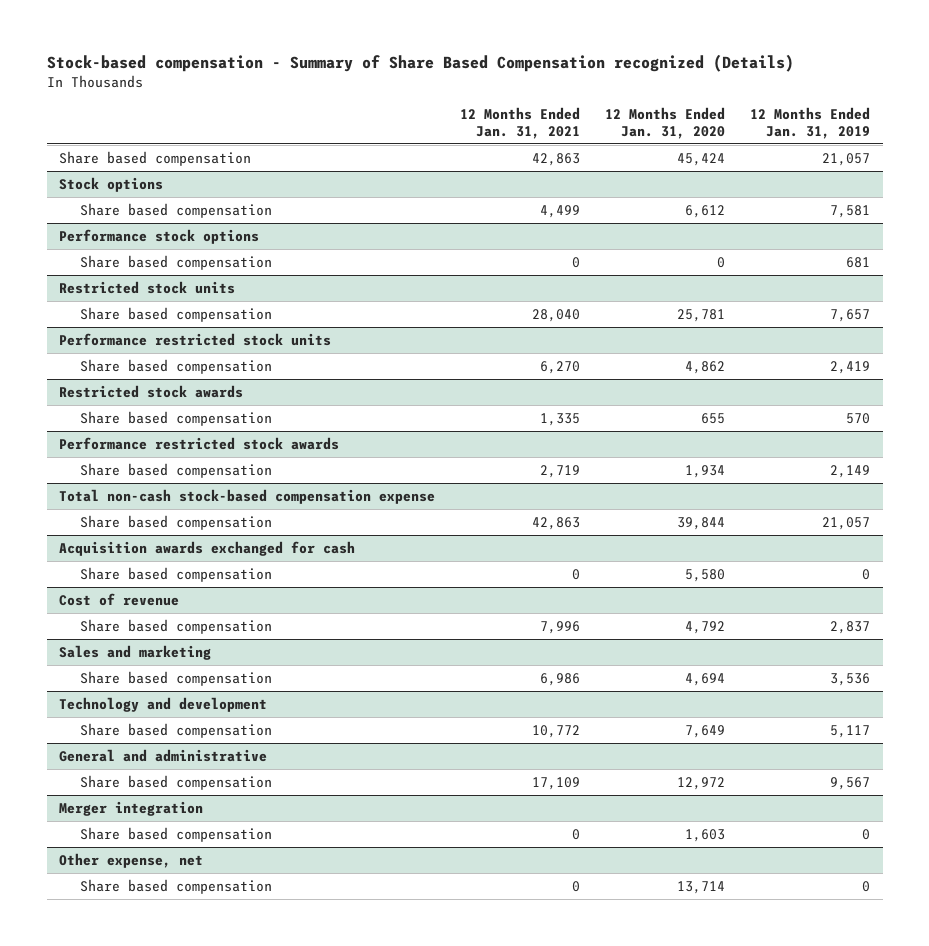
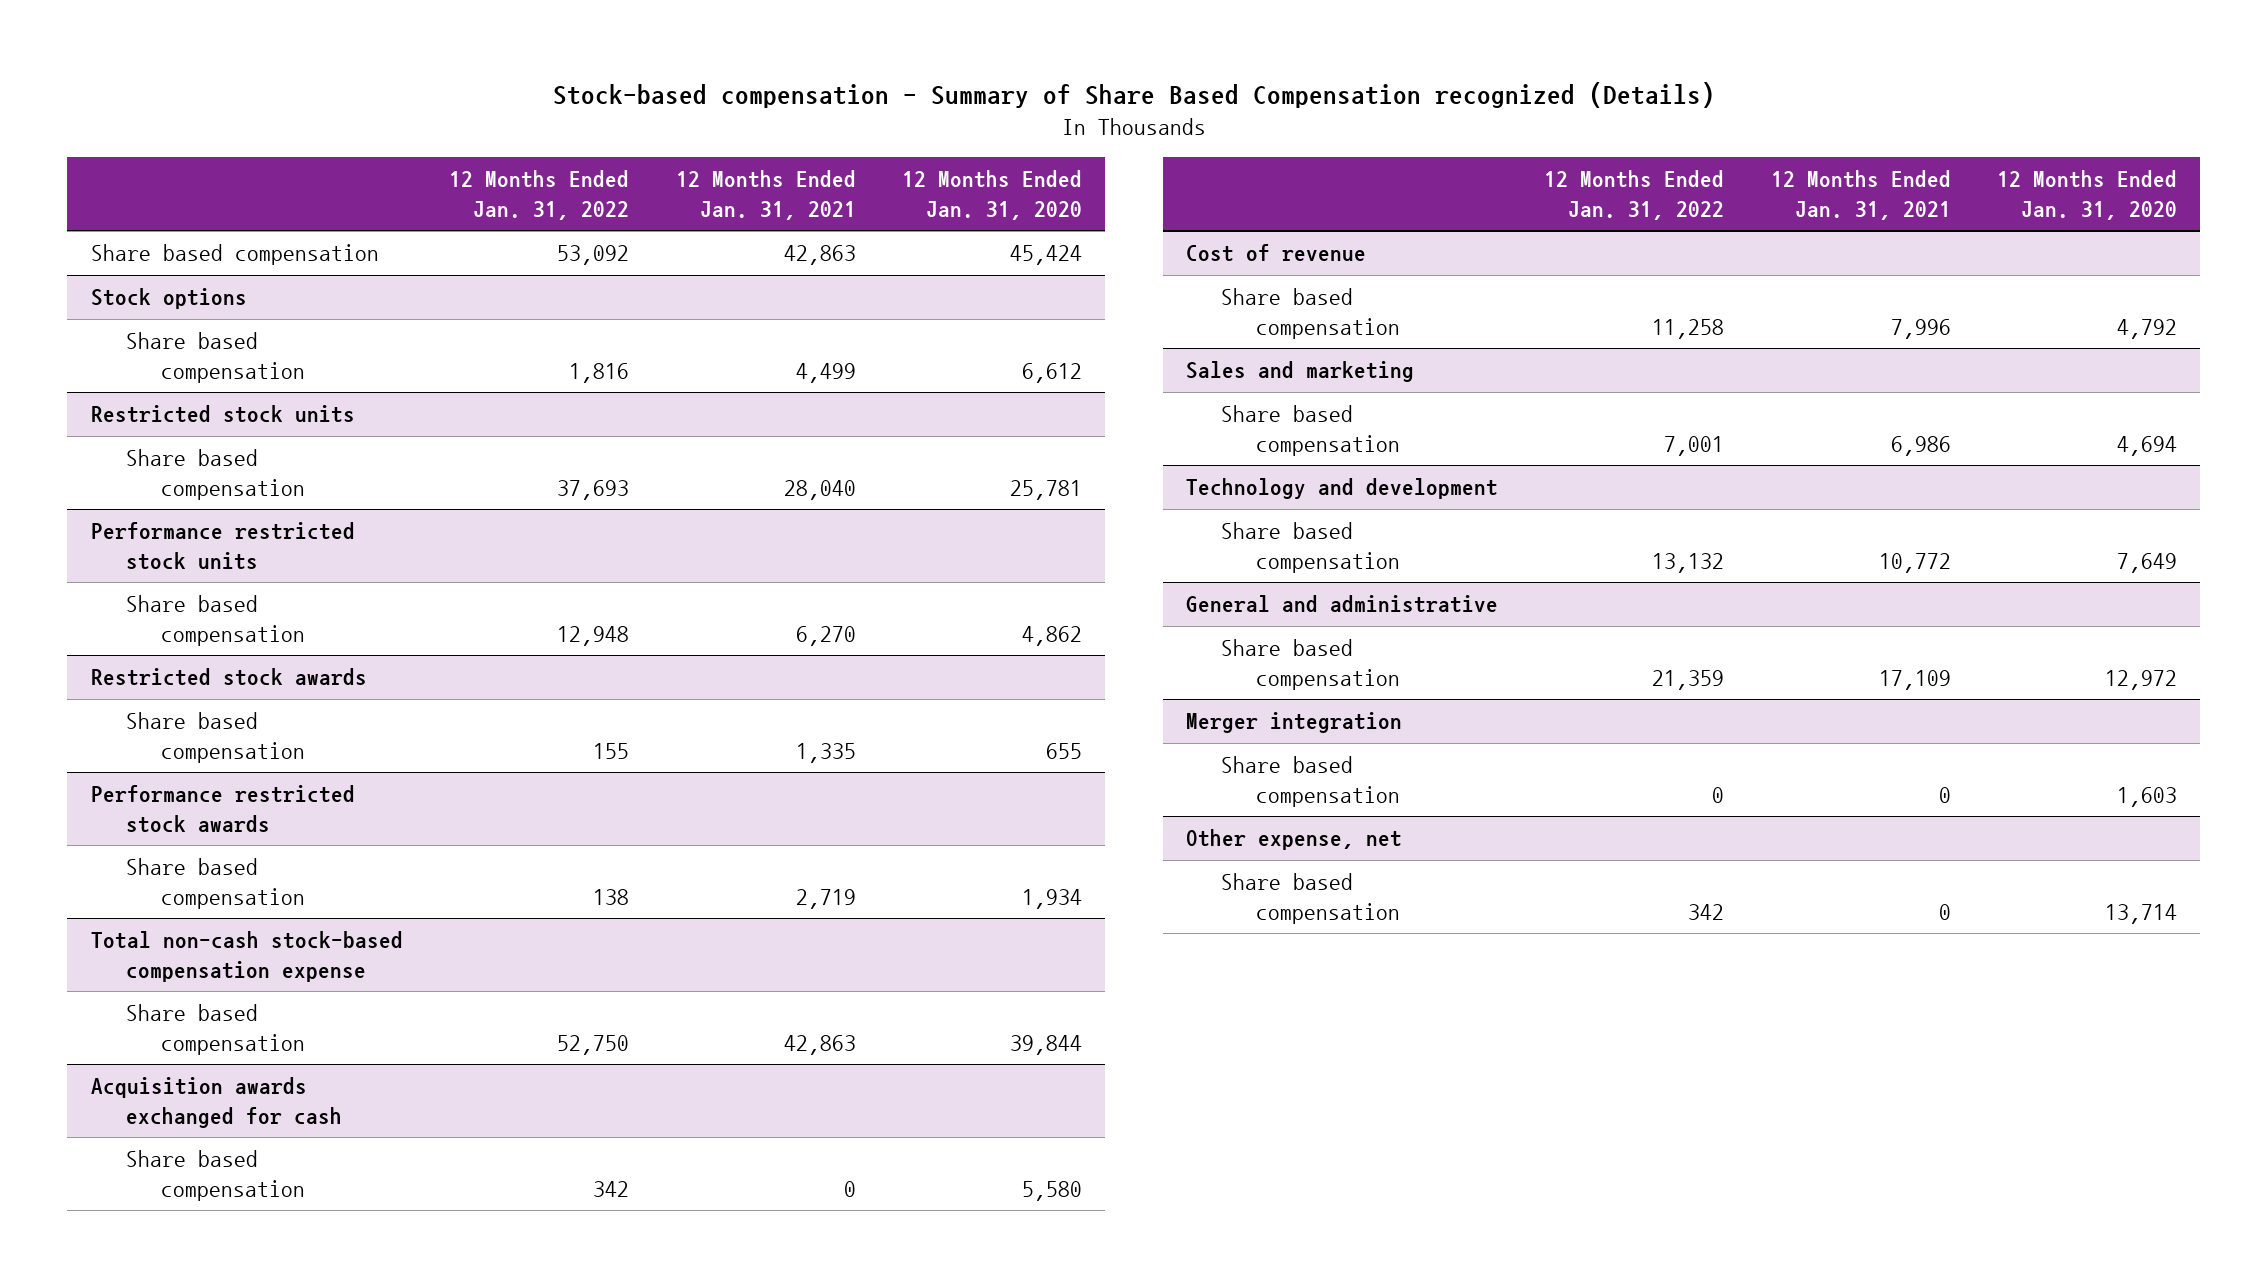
- | 12 Months Ended Jan. 31, 2021 | 12 Months Ended Jan. 31, 2020 | 12 Months Ended Jan. 31, 2019
+ | 12 Months Ended Jan. 31, 2022 | 12 Months Ended Jan. 31, 2021 | 12 Months Ended Jan. 31, 2020
- Performance stock options
- Share based compensation | 0 | 0 | 681

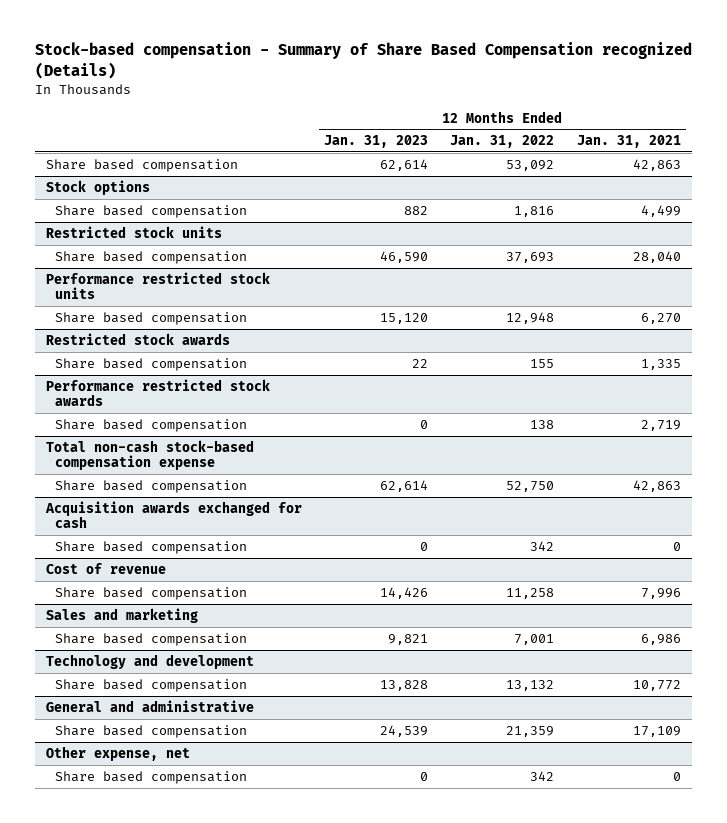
- | 12 Months Ended Jan. 31, 2022 | 12 Months Ended Jan. 31, 2021 | 12 Months Ended Jan. 31, 2020
+ | 12 Months Ended Jan. 31, 2023 | 12 Months Ended Jan. 31, 2022 | 12 Months Ended Jan. 31, 2021
- Merger integration
- Share based compensation | 0 | 0 | 1,603

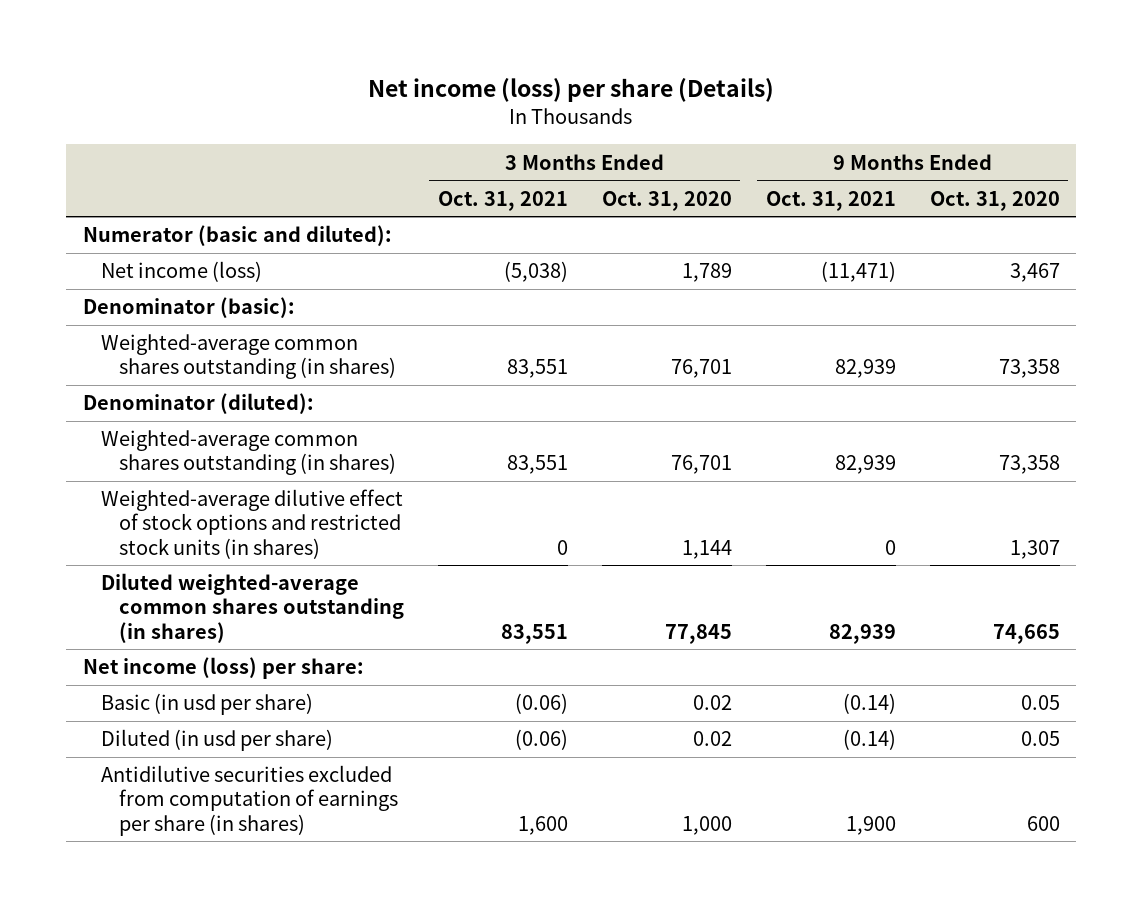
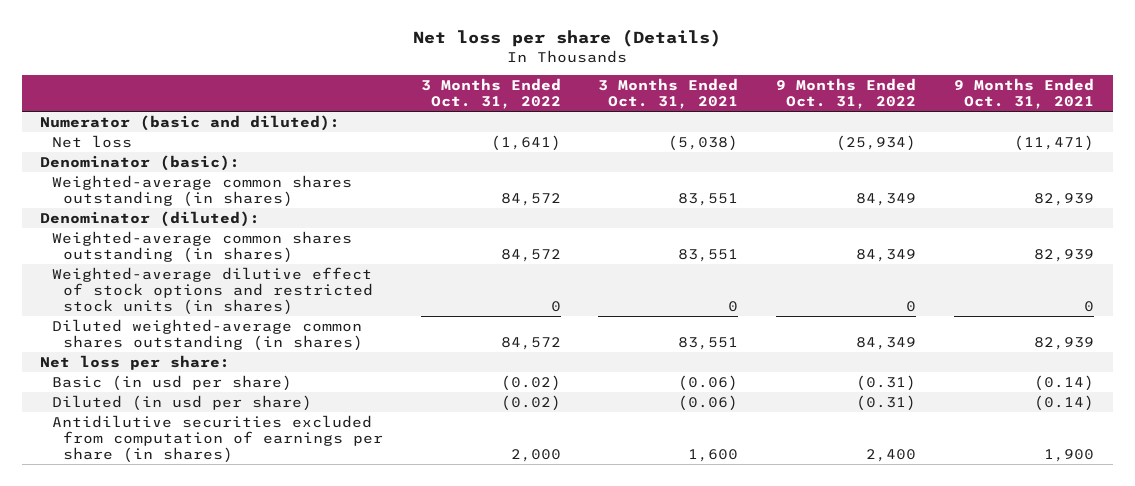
- Net income (loss) per share (Details)
+ Net loss per share (Details)
- | 3 Months Ended Oct. 31, 2021 | 3 Months Ended Oct. 31, 2020 | 9 Months Ended Oct. 31, 2021 | 9 Months Ended Oct. 31, 2020
+ | 3 Months Ended Oct. 31, 2022 | 3 Months Ended Oct. 31, 2021 | 9 Months Ended Oct. 31, 2022 | 9 Months Ended Oct. 31, 2021
- Net income (loss) | (5,038) | 1,789 | (11,471) | 3,467
+ Net loss | (1,641) | (5,038) | (25,934) | (11,471)
- Net income (loss) per share:
+ Net loss per share:

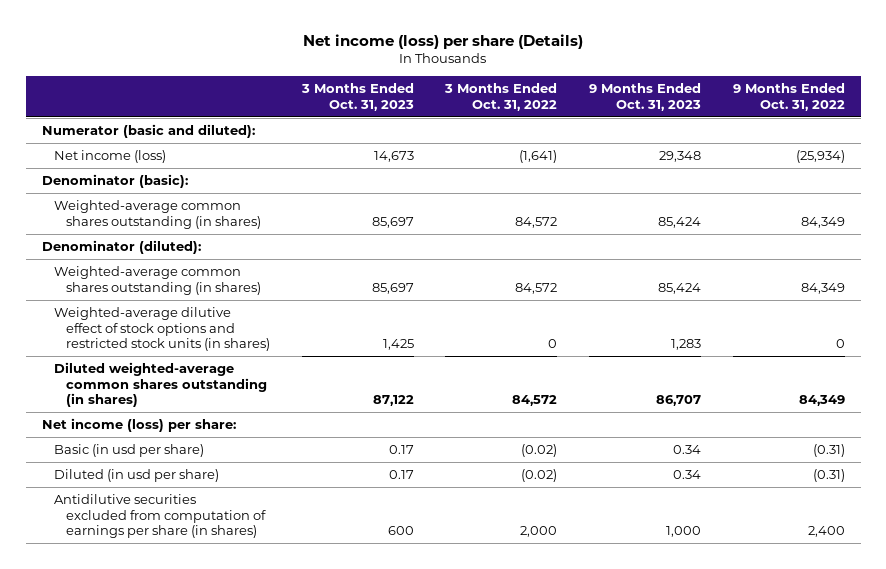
- Net loss per share (Details)
+ Net income (loss) per share (Details)
- | 3 Months Ended Oct. 31, 2022 | 3 Months Ended Oct. 31, 2021 | 9 Months Ended Oct. 31, 2022 | 9 Months Ended Oct. 31, 2021
+ | 3 Months Ended Oct. 31, 2023 | 3 Months Ended Oct. 31, 2022 | 9 Months Ended Oct. 31, 2023 | 9 Months Ended Oct. 31, 2022
- Net loss | (1,641) | (5,038) | (25,934) | (11,471)
+ Net income (loss) | 14,673 | (1,641) | 29,348 | (25,934)
- Net loss per share:
+ Net income (loss) per share:

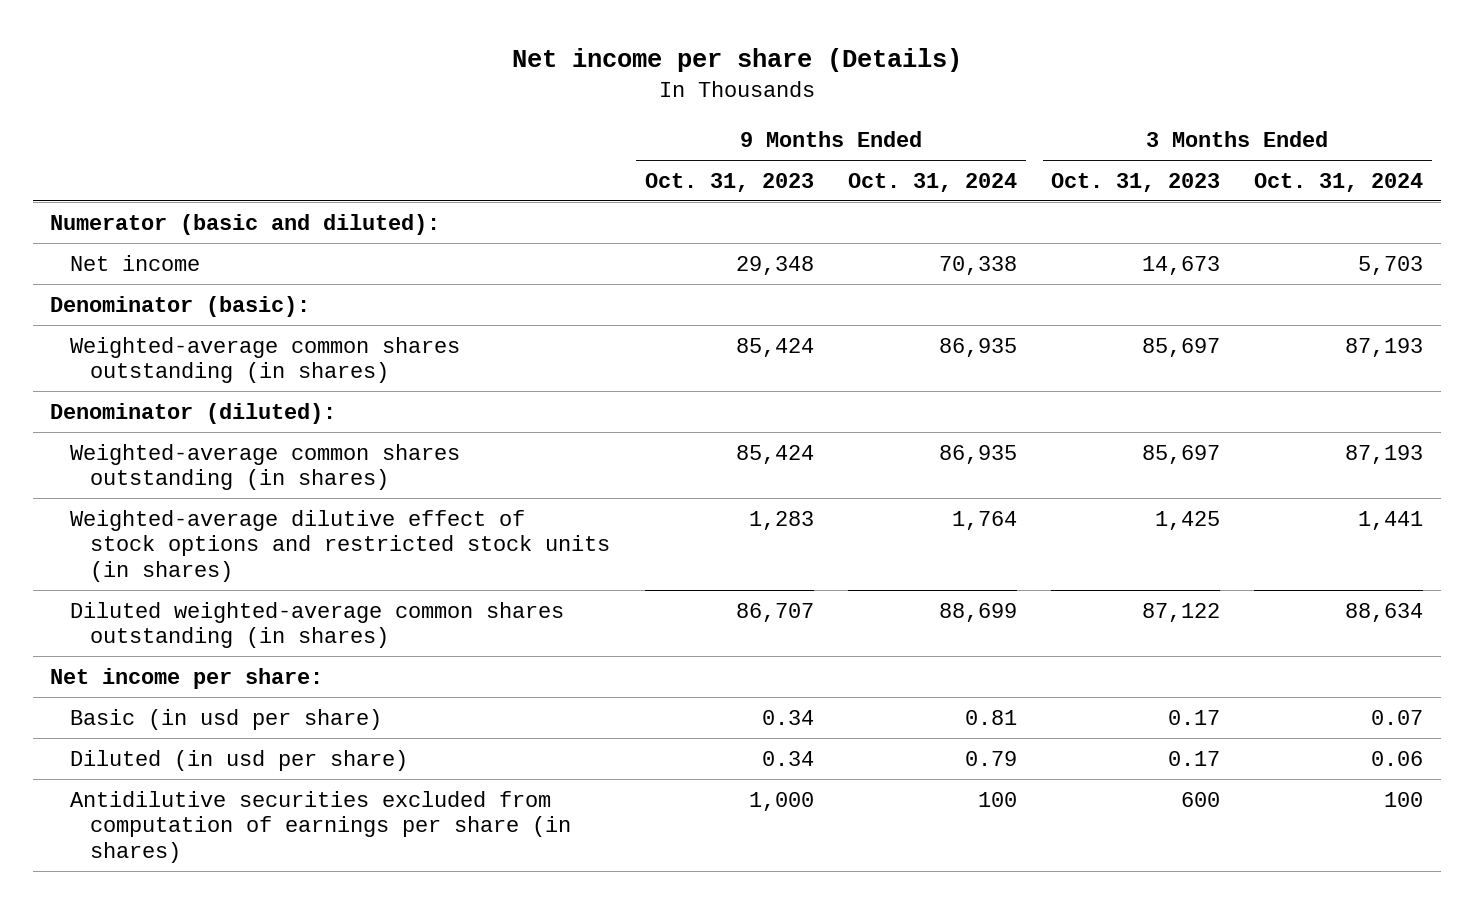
- Net income (loss) per share (Details)
+ Net income per share (Details)
- | 3 Months Ended Oct. 31, 2023 | 3 Months Ended Oct. 31, 2022 | 9 Months Ended Oct. 31, 2023 | 9 Months Ended Oct. 31, 2022
+ | 9 Months Ended Oct. 31, 2023 | 9 Months Ended Oct. 31, 2024 | 3 Months Ended Oct. 31, 2023 | 3 Months Ended Oct. 31, 2024
- Net income (loss) | 14,673 | (1,641) | 29,348 | (25,934)
+ Net income | 29,348 | 70,338 | 14,673 | 5,703
- Net income (loss) per share:
+ Net income per share:

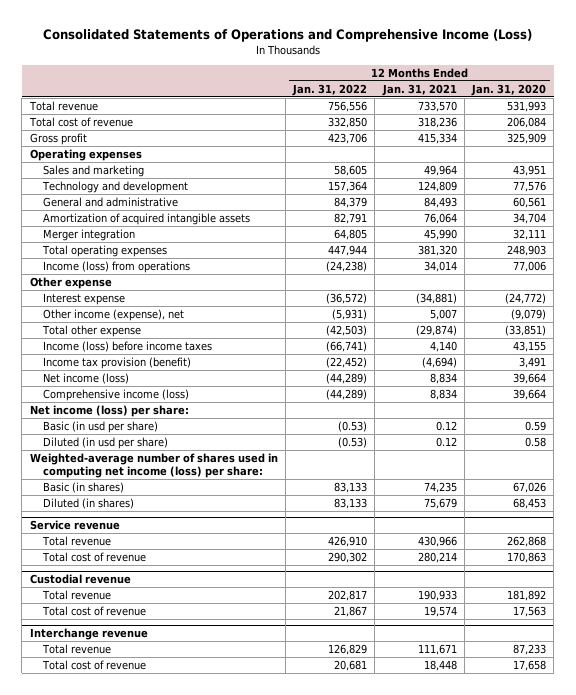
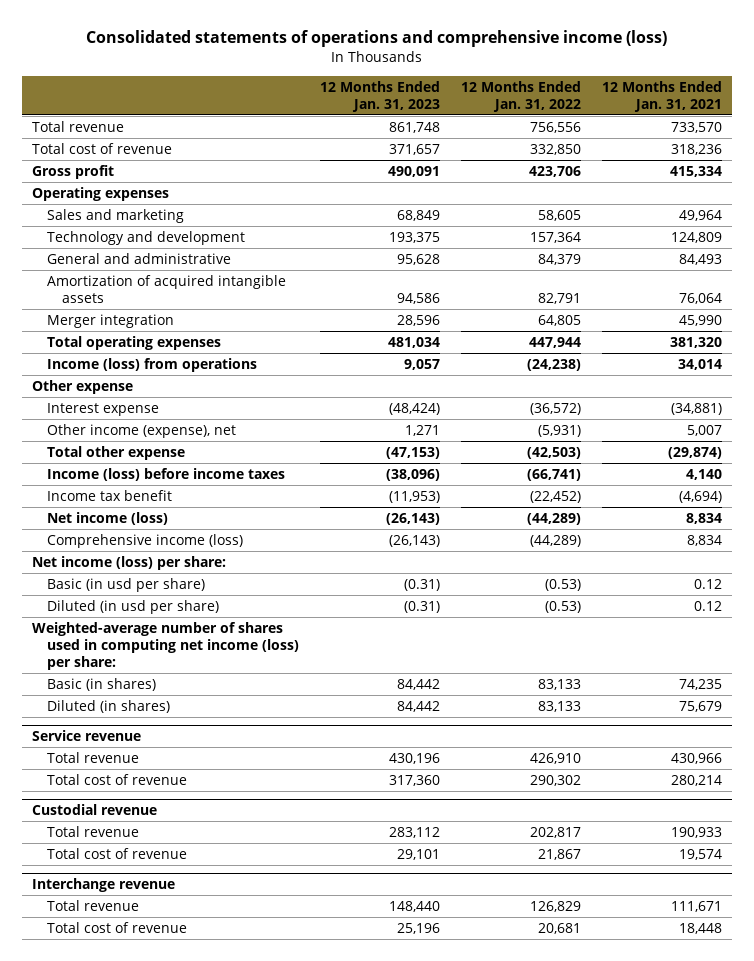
- Consolidated Statements of Operations and Comprehensive Income (Loss)
+ Consolidated statements of operations and comprehensive income (loss)
- | 12 Months Ended Jan. 31, 2022 | 12 Months Ended Jan. 31, 2021 | 12 Months Ended Jan. 31, 2020
+ | 12 Months Ended Jan. 31, 2023 | 12 Months Ended Jan. 31, 2022 | 12 Months Ended Jan. 31, 2021
- Income tax provision (benefit) | (22,452) | (4,694) | 3,491
+ Income tax benefit | (11,953) | (22,452) | (4,694)

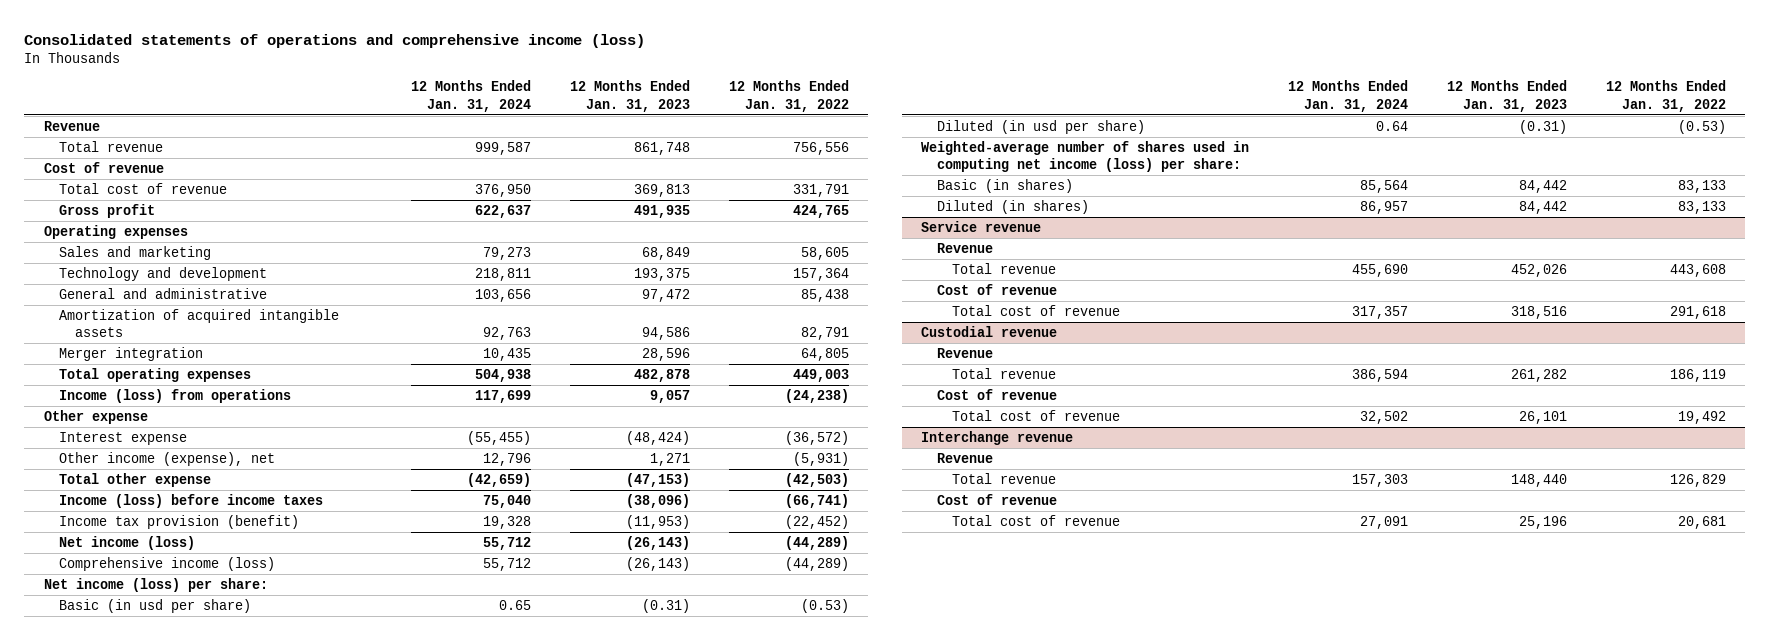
- | 12 Months Ended Jan. 31, 2023 | 12 Months Ended Jan. 31, 2022 | 12 Months Ended Jan. 31, 2021
+ | 12 Months Ended Jan. 31, 2024 | 12 Months Ended Jan. 31, 2023 | 12 Months Ended Jan. 31, 2022
+ Revenue
- Total cost of revenue | 371,657 | 332,850 | 318,236
- Gross profit | 490,091 | 423,706 | 415,334
+ Cost of revenue
+ Total cost of revenue | 376,950 | 369,813 | 331,791
+ Gross profit | 622,637 | 491,935 | 424,765
- General and administrative | 95,628 | 84,379 | 84,493
+ General and administrative | 103,656 | 97,472 | 85,438
- Total operating expenses | 481,034 | 447,944 | 381,320
+ Total operating expenses | 504,938 | 482,878 | 449,003
- Income tax benefit | (11,953) | (22,452) | (4,694)
+ Income tax provision (benefit) | 19,328 | (11,953) | (22,452)
@ Service revenue
- Total revenue | 430,196 | 426,910 | 430,966
- Total cost of revenue | 317,360 | 290,302 | 280,214
+ Revenue
+ Total revenue | 455,690 | 452,026 | 443,608
+ Cost of revenue
+ Total cost of revenue | 317,357 | 318,516 | 291,618
@ Custodial revenue
- Total revenue | 283,112 | 202,817 | 190,933
- Total cost of revenue | 29,101 | 21,867 | 19,574
+ Revenue
+ Total revenue | 386,594 | 261,282 | 186,119
+ Cost of revenue
+ Total cost of revenue | 32,502 | 26,101 | 19,492
@ Interchange revenue
+ Revenue
+ Cost of revenue

